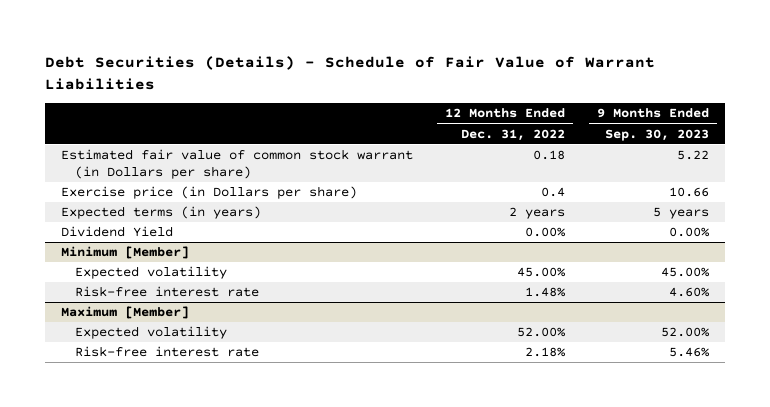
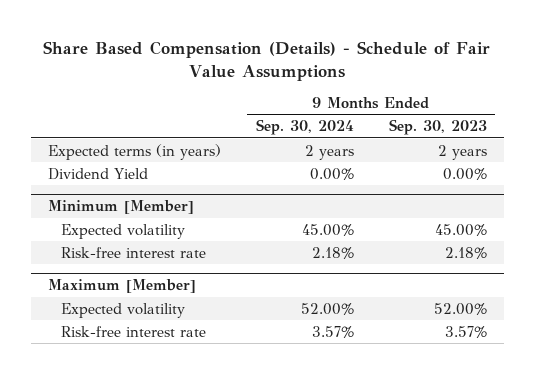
- Debt Securities (Details) - Schedule of Fair Value of Warrant Liabilities
+ Share Based Compensation (Details) - Schedule of Fair Value Assumptions
- | 12 Months Ended Dec. 31, 2022 | 9 Months Ended Sep. 30, 2023
+ | 9 Months Ended Sep. 30, 2024 | 9 Months Ended Sep. 30, 2023
- Estimated fair value of common stock warrant (in Dollars per share) | 0.18 | 5.22
- Exercise price (in Dollars per share) | 0.4 | 10.66
- Expected terms (in years) | 2 years | 5 years
+ Expected terms (in years) | 2 years | 2 years
@ Minimum [Member]
- Risk-free interest rate | 1.48% | 4.60%
+ Risk-free interest rate | 2.18% | 2.18%
@ Maximum [Member]
- Risk-free interest rate | 2.18% | 5.46%
+ Risk-free interest rate | 3.57% | 3.57%

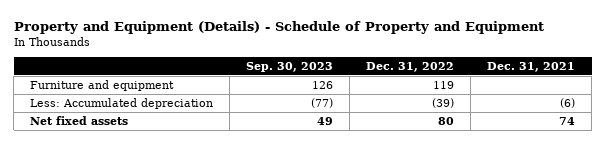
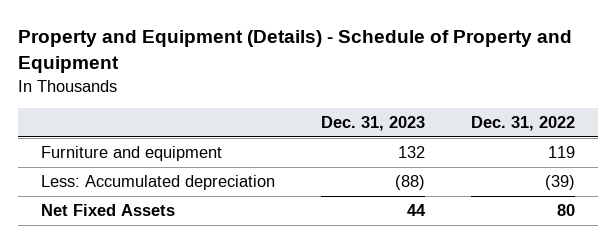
- | Sep. 30, 2023 | Dec. 31, 2022 | Dec. 31, 2021
+ | Dec. 31, 2023 | Dec. 31, 2022
- Net fixed assets | 49 | 80 | 74
+ Net Fixed Assets | 44 | 80

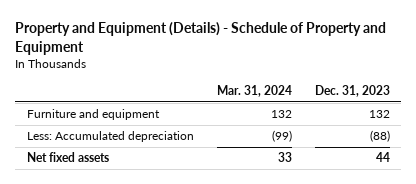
- | Dec. 31, 2023 | Dec. 31, 2022
+ | Mar. 31, 2024 | Dec. 31, 2023
- Net Fixed Assets | 44 | 80
+ Net fixed assets | 33 | 44

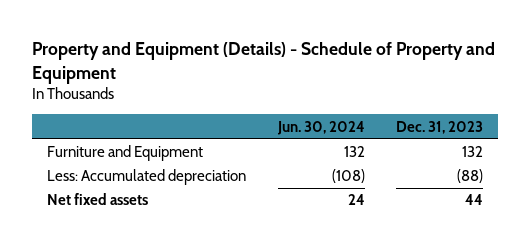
- | Mar. 31, 2024 | Dec. 31, 2023
+ | Jun. 30, 2024 | Dec. 31, 2023
- Furniture and equipment | 132 | 132
+ Furniture and Equipment | 132 | 132

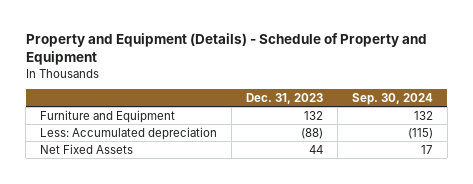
- | Jun. 30, 2024 | Dec. 31, 2023
+ | Dec. 31, 2023 | Sep. 30, 2024
- Net fixed assets | 24 | 44
+ Net Fixed Assets | 44 | 17

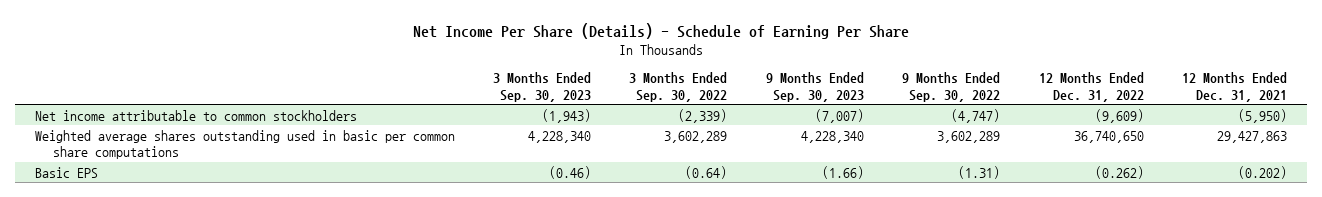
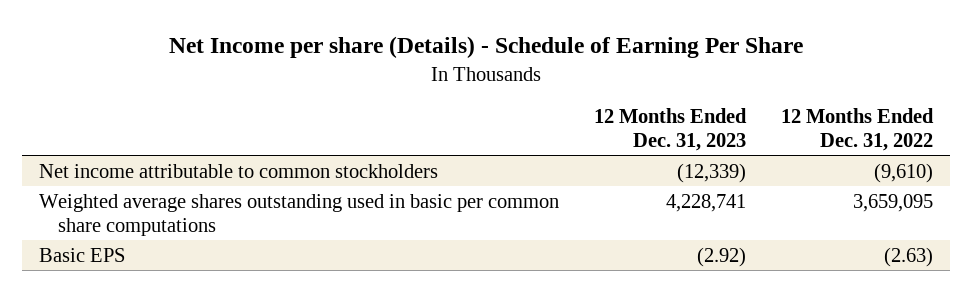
- Net Income Per Share (Details) - Schedule of Earning Per Share
+ Net Income per share (Details) - Schedule of Earning Per Share
- | 3 Months Ended Sep. 30, 2023 | 3 Months Ended Sep. 30, 2022 | 9 Months Ended Sep. 30, 2023 | 9 Months Ended Sep. 30, 2022 | 12 Months Ended Dec. 31, 2022 | 12 Months Ended Dec. 31, 2021
+ | 12 Months Ended Dec. 31, 2023 | 12 Months Ended Dec. 31, 2022
- Net income attributable to common stockholders | (1,943) | (2,339) | (7,007) | (4,747) | (9,609) | (5,950)
- Weighted average shares outstanding used in basic per common share computations | 4,228,340 | 3,602,289 | 4,228,340 | 3,602,289 | 36,740,650 | 29,427,863
- Basic EPS | (0.46) | (0.64) | (1.66) | (1.31) | (0.262) | (0.202)
+ Net income attributable to common stockholders | (12,339) | (9,610)
+ Weighted average shares outstanding used in basic per common share computations | 4,228,741 | 3,659,095
+ Basic EPS | (2.92) | (2.63)

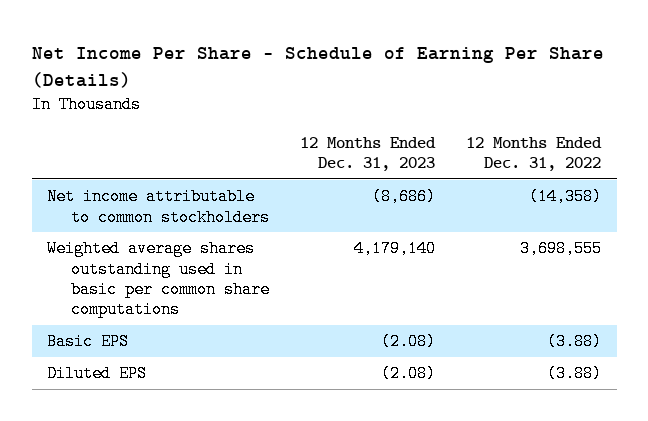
- Net Income per share (Details) - Schedule of Earning Per Share
+ Net Income Per Share - Schedule of Earning Per Share (Details)
- Net income attributable to common stockholders | (12,339) | (9,610)
- Weighted average shares outstanding used in basic per common share computations | 4,228,741 | 3,659,095
- Basic EPS | (2.92) | (2.63)
+ Net income attributable to common stockholders | (8,686) | (14,358)
+ Weighted average shares outstanding used in basic per common share computations | 4,179,140 | 3,698,555
+ Basic EPS | (2.08) | (3.88)
+ Diluted EPS | (2.08) | (3.88)

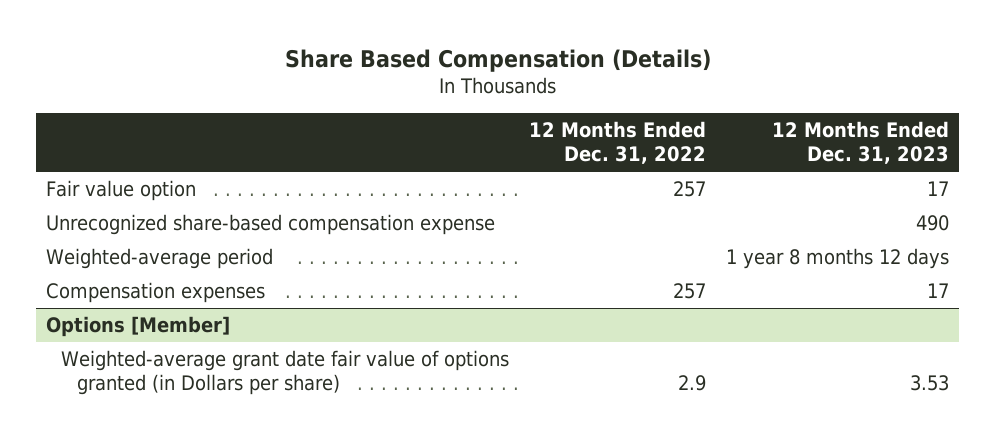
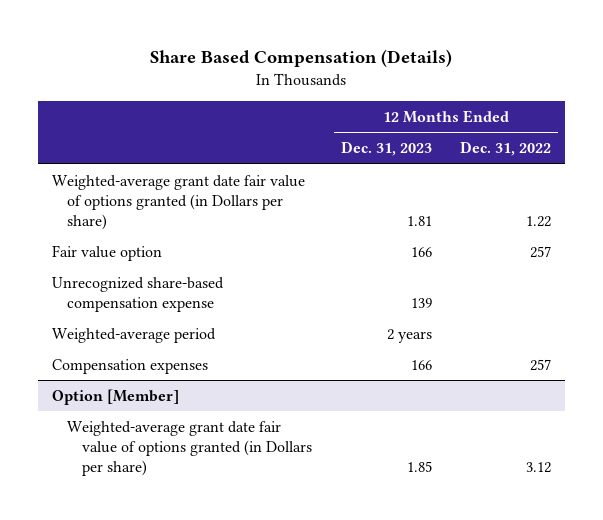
- | 12 Months Ended Dec. 31, 2022 | 12 Months Ended Dec. 31, 2023
+ | 12 Months Ended Dec. 31, 2023 | 12 Months Ended Dec. 31, 2022
- Fair value option | 257 | 17
- Unrecognized share-based compensation expense | | 490
- Weighted-average period | | 1 year 8 months 12 days
- Compensation expenses | 257 | 17
- Options [Member]
- Weighted-average grant date fair value of options granted (in Dollars per share) | 2.9 | 3.53
+ Weighted-average grant date fair value of options granted (in Dollars per share) | 1.81 | 1.22
+ Fair value option | 166 | 257
+ Unrecognized share-based compensation expense | 139 |
+ Weighted-average period | 2 years |
+ Compensation expenses | 166 | 257
+ Option [Member]
+ Weighted-average grant date fair value of options granted (in Dollars per share) | 1.85 | 3.12

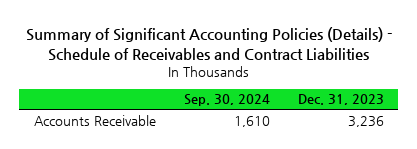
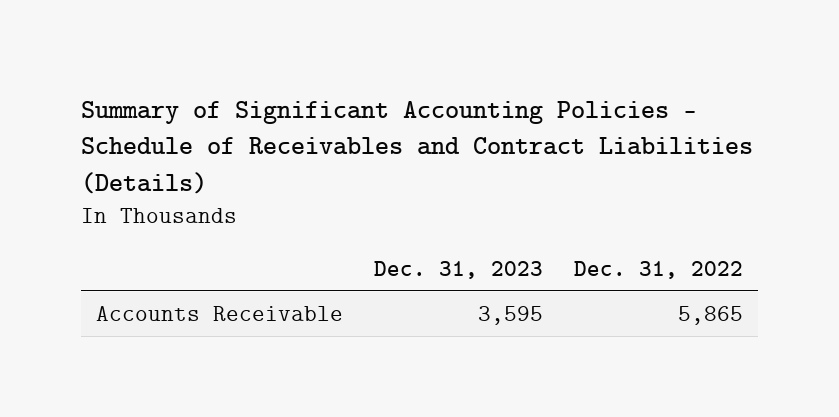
- Summary of Significant Accounting Policies (Details) - Schedule of Receivables and Contract Liabilities
+ Summary of Significant Accounting Policies - Schedule of Receivables and Contract Liabilities (Details)
- | Sep. 30, 2024 | Dec. 31, 2023
+ | Dec. 31, 2023 | Dec. 31, 2022
- Accounts Receivable | 1,610 | 3,236
+ Accounts Receivable | 3,595 | 5,865

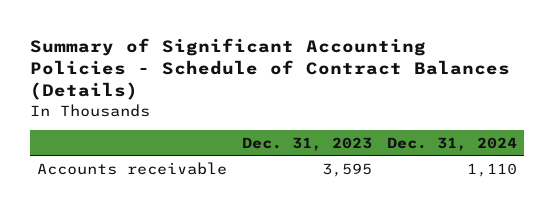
- Summary of Significant Accounting Policies - Schedule of Receivables and Contract Liabilities (Details)
+ Summary of Significant Accounting Policies - Schedule of Contract Balances (Details)
- | Dec. 31, 2023 | Dec. 31, 2022
+ | Dec. 31, 2023 | Dec. 31, 2024
- Accounts Receivable | 3,595 | 5,865
+ Accounts receivable | 3,595 | 1,110

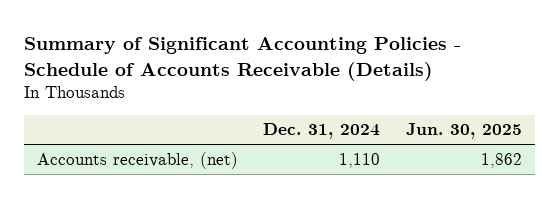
- Summary of Significant Accounting Policies - Schedule of Contract Balances (Details)
+ Summary of Significant Accounting Policies - Schedule of Accounts Receivable (Details)
- | Dec. 31, 2023 | Dec. 31, 2024
+ | Dec. 31, 2024 | Jun. 30, 2025
- Accounts receivable | 3,595 | 1,110
+ Accounts receivable, (net) | 1,110 | 1,862

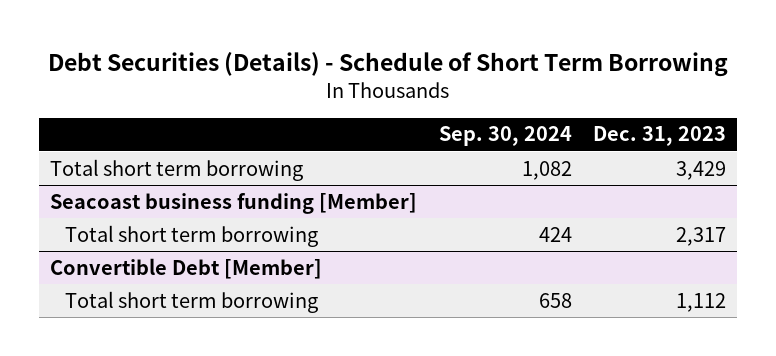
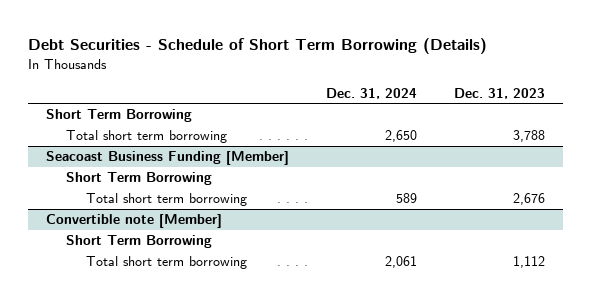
- Debt Securities (Details) - Schedule of Short Term Borrowing
+ Debt Securities - Schedule of Short Term Borrowing (Details)
- | Sep. 30, 2024 | Dec. 31, 2023
+ | Dec. 31, 2024 | Dec. 31, 2023
- Total short term borrowing | 1,082 | 3,429
- Seacoast business funding [Member]
- Total short term borrowing | 424 | 2,317
- Convertible Debt [Member]
+ Short Term Borrowing
+ Total short term borrowing | 2,650 | 3,788
+ Seacoast Business Funding [Member]
+ Short Term Borrowing
+ Total short term borrowing | 589 | 2,676
+ Convertible note [Member]
+ Short Term Borrowing

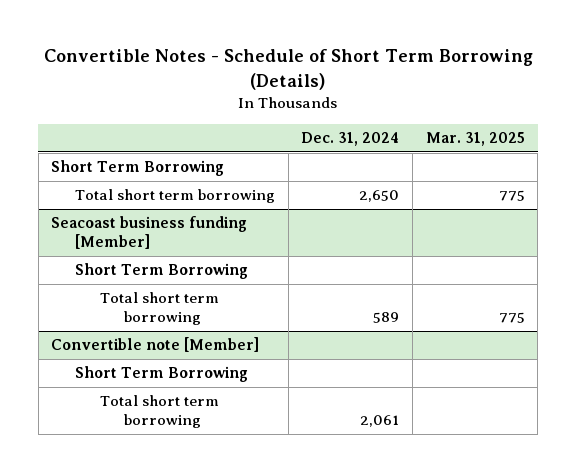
- Debt Securities - Schedule of Short Term Borrowing (Details)
+ Convertible Notes - Schedule of Short Term Borrowing (Details)
- | Dec. 31, 2024 | Dec. 31, 2023
+ | Dec. 31, 2024 | Mar. 31, 2025
- Seacoast Business Funding [Member]
+ Seacoast business funding [Member]

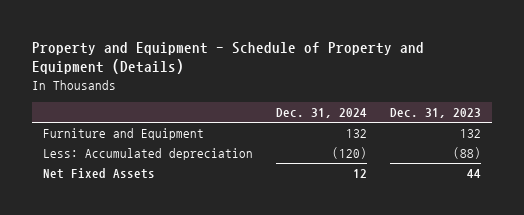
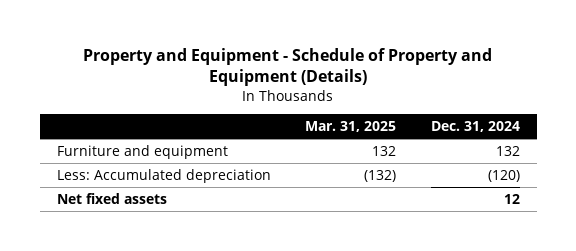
- | Dec. 31, 2024 | Dec. 31, 2023
+ | Mar. 31, 2025 | Dec. 31, 2024
- Furniture and Equipment | 132 | 132
+ Furniture and equipment | 132 | 132
- Net Fixed Assets | 12 | 44
+ Net fixed assets | | 12

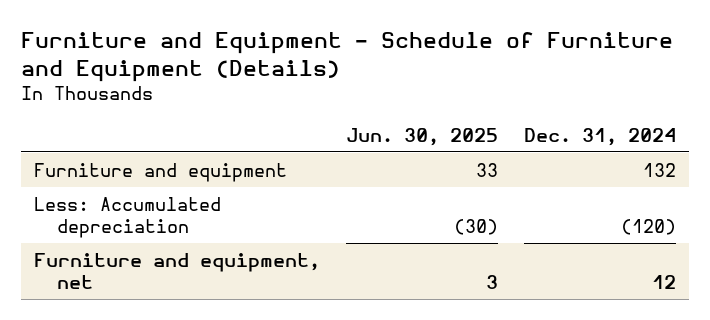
- Property and Equipment - Schedule of Property and Equipment (Details)
+ Furniture and Equipment - Schedule of Furniture and Equipment (Details)
- | Mar. 31, 2025 | Dec. 31, 2024
+ | Jun. 30, 2025 | Dec. 31, 2024
- Net fixed assets | | 12
+ Furniture and equipment, net | 3 | 12

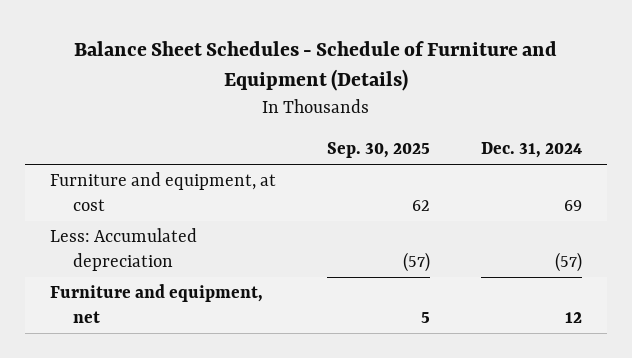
- Furniture and Equipment - Schedule of Furniture and Equipment (Details)
+ Balance Sheet Schedules - Schedule of Furniture and Equipment (Details)
- | Jun. 30, 2025 | Dec. 31, 2024
+ | Sep. 30, 2025 | Dec. 31, 2024
- Furniture and equipment | 33 | 132
- Less: Accumulated depreciation | (30) | (120)
+ Furniture and equipment, at cost | 62 | 69
+ Less: Accumulated depreciation | (57) | (57)

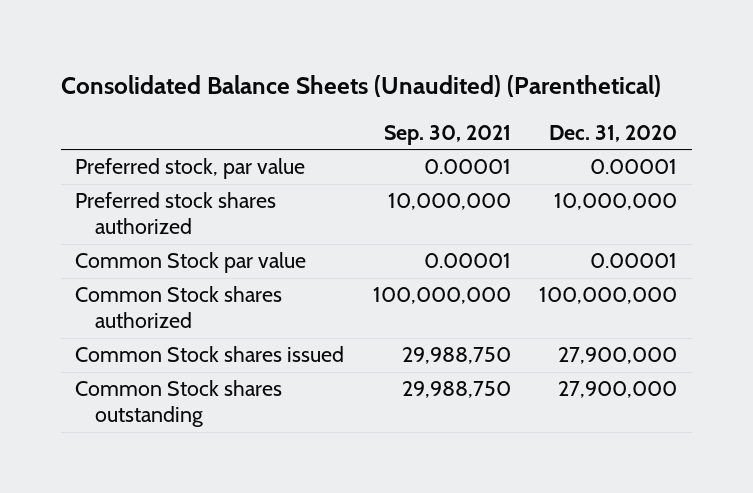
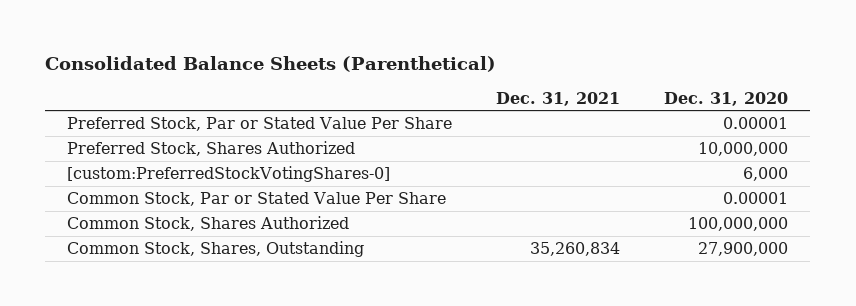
- Consolidated Balance Sheets (Unaudited) (Parenthetical)
+ Consolidated Balance Sheets (Parenthetical)
- | Sep. 30, 2021 | Dec. 31, 2020
+ | Dec. 31, 2021 | Dec. 31, 2020
- Preferred stock, par value | 0.00001 | 0.00001
- Preferred stock shares authorized | 10,000,000 | 10,000,000
- Common Stock par value | 0.00001 | 0.00001
- Common Stock shares authorized | 100,000,000 | 100,000,000
- Common Stock shares issued | 29,988,750 | 27,900,000
- Common Stock shares outstanding | 29,988,750 | 27,900,000
+ Preferred Stock, Par or Stated Value Per Share | | 0.00001
+ Preferred Stock, Shares Authorized | | 10,000,000
+ [custom:PreferredStockVotingShares-0] | | 6,000
+ Common Stock, Par or Stated Value Per Share | | 0.00001
+ Common Stock, Shares Authorized | | 100,000,000
+ Common Stock, Shares, Outstanding | 35,260,834 | 27,900,000

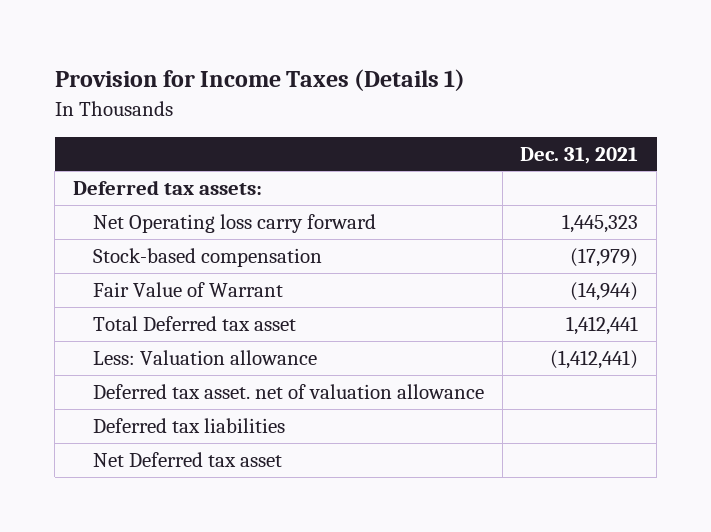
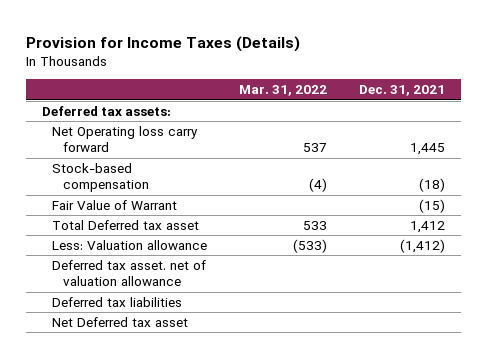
- Provision for Income Taxes (Details 1)
+ Provision for Income Taxes (Details)
- | Dec. 31, 2021
+ | Mar. 31, 2022 | Dec. 31, 2021
- Net Operating loss carry forward | 1,445,323
- Stock-based compensation | (17,979)
- Fair Value of Warrant | (14,944)
- Total Deferred tax asset | 1,412,441
- Less: Valuation allowance | (1,412,441)
+ Net Operating loss carry forward | 537 | 1,445
+ Stock-based compensation | (4) | (18)
+ Fair Value of Warrant | | (15)
+ Total Deferred tax asset | 533 | 1,412
+ Less: Valuation allowance | (533) | (1,412)

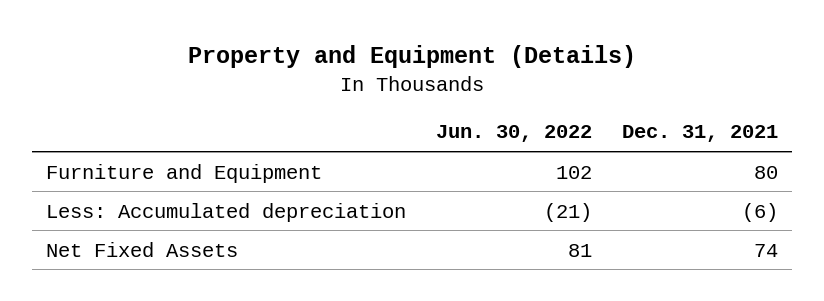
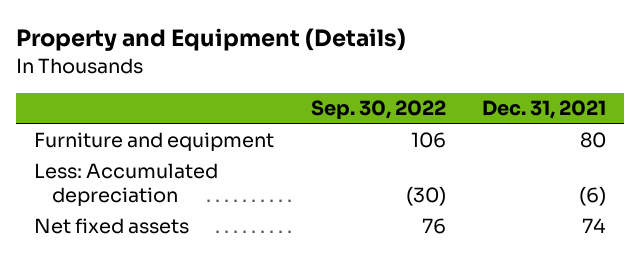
- | Jun. 30, 2022 | Dec. 31, 2021
+ | Sep. 30, 2022 | Dec. 31, 2021
- Furniture and Equipment | 102 | 80
+ Furniture and equipment | 106 | 80
- Net Fixed Assets | 81 | 74
+ Net fixed assets | 76 | 74

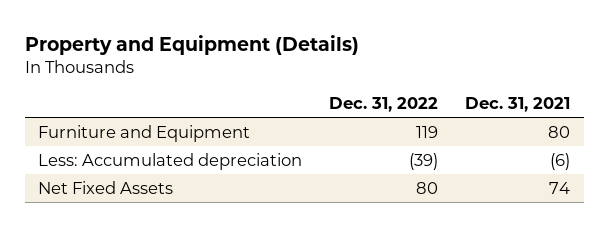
- | Sep. 30, 2022 | Dec. 31, 2021
+ | Dec. 31, 2022 | Dec. 31, 2021
- Furniture and equipment | 106 | 80
+ Furniture and Equipment | 119 | 80
- Net fixed assets | 76 | 74
+ Net Fixed Assets | 80 | 74

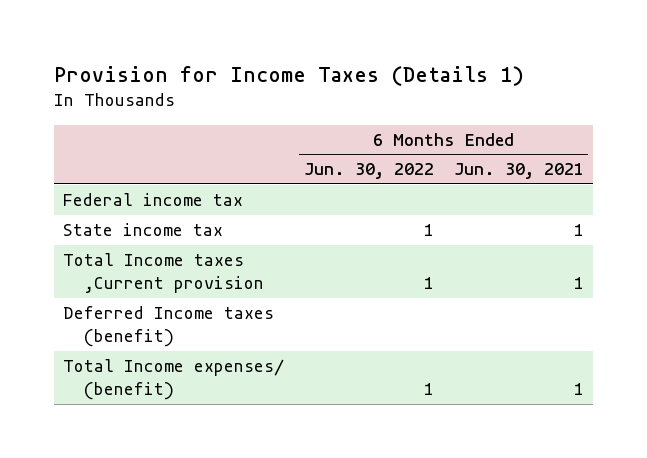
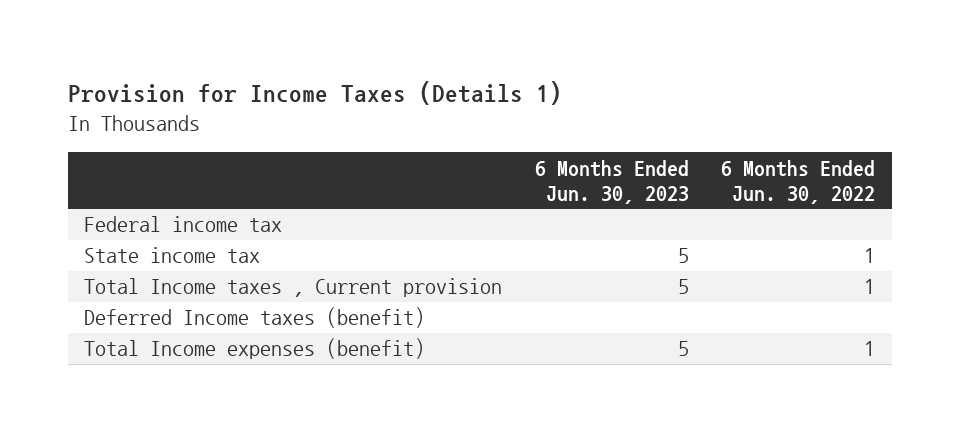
- | 6 Months Ended Jun. 30, 2022 | 6 Months Ended Jun. 30, 2021
+ | 6 Months Ended Jun. 30, 2023 | 6 Months Ended Jun. 30, 2022
- Total Income taxes ,Current provision | 1 | 1
+ Total Income taxes , Current provision | 5 | 1
- Total Income expenses/ (benefit) | 1 | 1
+ Total Income expenses (benefit) | 5 | 1

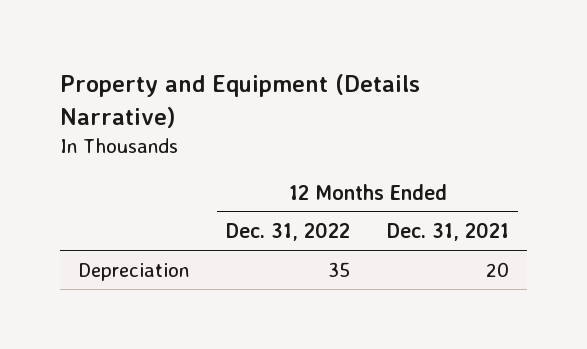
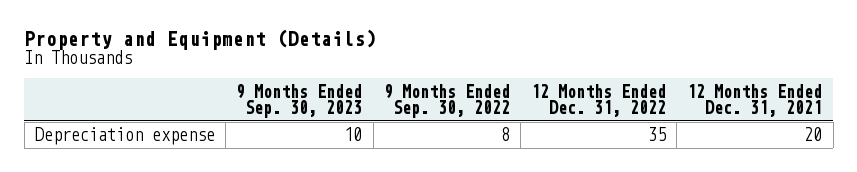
- Property and Equipment (Details Narrative)
+ Property and Equipment (Details)
- | 12 Months Ended Dec. 31, 2022 | 12 Months Ended Dec. 31, 2021
+ | 9 Months Ended Sep. 30, 2023 | 9 Months Ended Sep. 30, 2022 | 12 Months Ended Dec. 31, 2022 | 12 Months Ended Dec. 31, 2021
- Depreciation | 35 | 20
+ Depreciation expense | 10 | 8 | 35 | 20

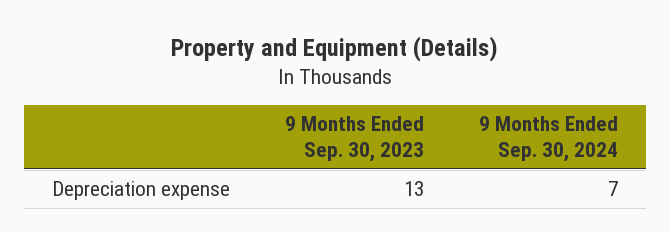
- | 9 Months Ended Sep. 30, 2023 | 9 Months Ended Sep. 30, 2022 | 12 Months Ended Dec. 31, 2022 | 12 Months Ended Dec. 31, 2021
+ | 9 Months Ended Sep. 30, 2023 | 9 Months Ended Sep. 30, 2024
- Depreciation expense | 10 | 8 | 35 | 20
+ Depreciation expense | 13 | 7

